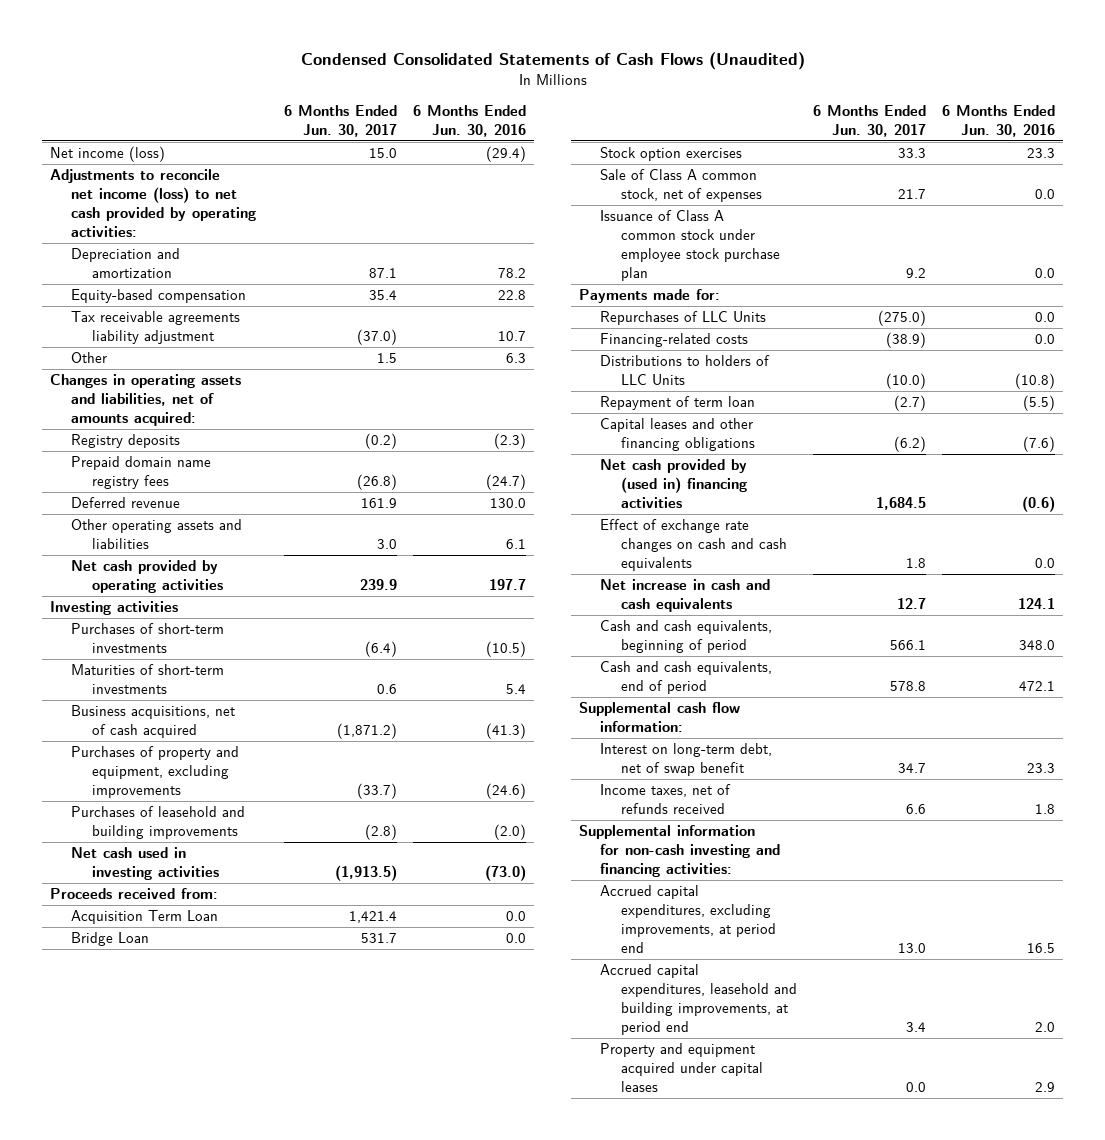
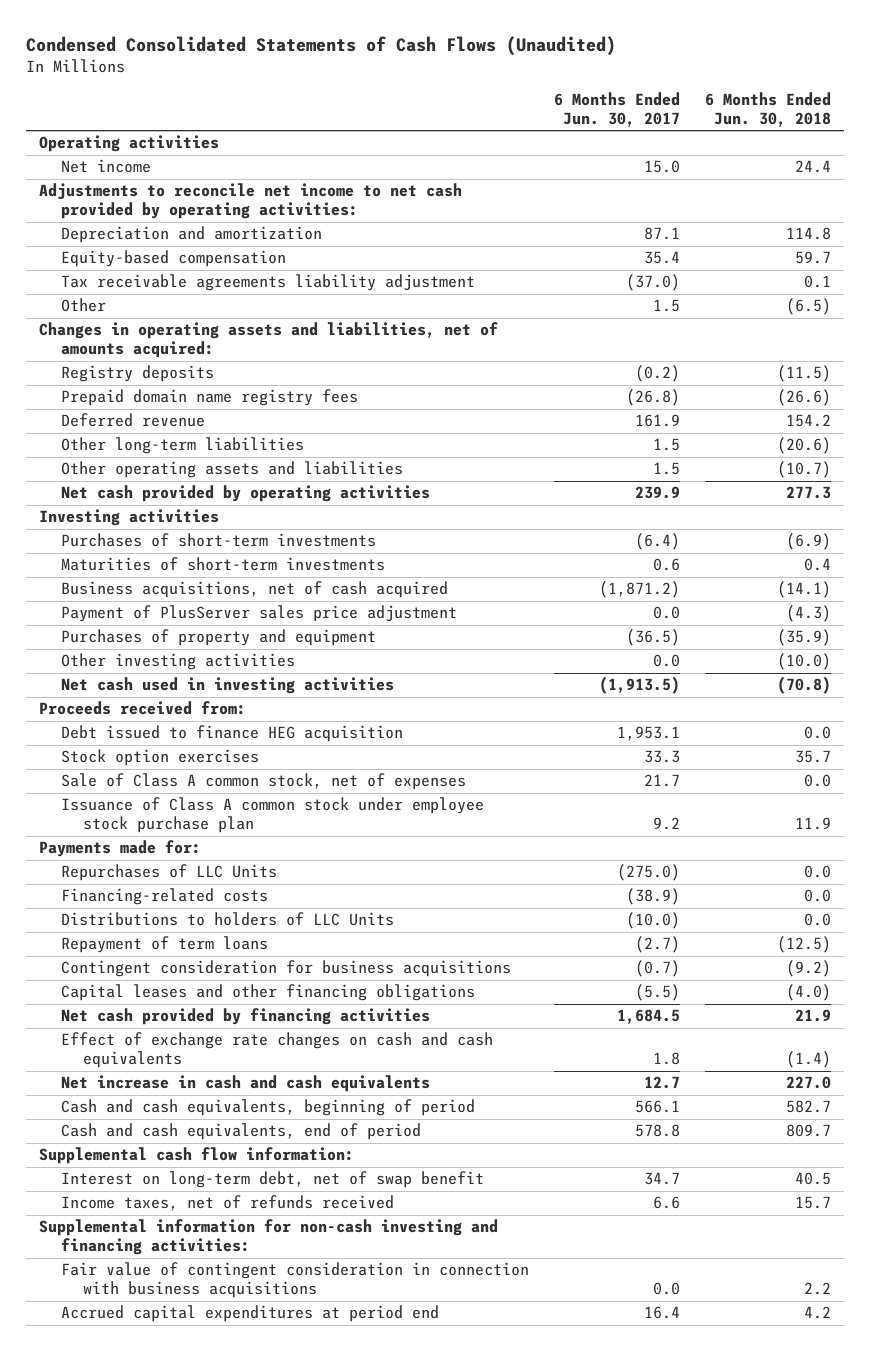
- | 6 Months Ended Jun. 30, 2017 | 6 Months Ended Jun. 30, 2016
+ | 6 Months Ended Jun. 30, 2017 | 6 Months Ended Jun. 30, 2018
- Net income (loss) | 15.0 | (29.4)
- Adjustments to reconcile net income (loss) to net cash provided by operating activities:
+ Operating activities
+ Net income | 15.0 | 24.4
+ Adjustments to reconcile net income to net cash provided by operating activities:
- Other operating assets and liabilities | 3.0 | 6.1
+ Other long-term liabilities | 1.5 | (20.6)
+ Other operating assets and liabilities | 1.5 | (10.7)
- Purchases of property and equipment, excluding improvements | (33.7) | (24.6)
- Purchases of leasehold and building improvements | (2.8) | (2.0)
+ Payment of PlusServer sales price adjustment | 0.0 | (4.3)
+ Purchases of property and equipment | (36.5) | (35.9)
+ Other investing activities | 0.0 | (10.0)
- Acquisition Term Loan | 1,421.4 | 0.0
- Bridge Loan | 531.7 | 0.0
+ Debt issued to finance HEG acquisition | 1,953.1 | 0.0
- Repayment of term loan | (2.7) | (5.5)
- Capital leases and other financing obligations | (6.2) | (7.6)
- Net cash provided by (used in) financing activities | 1,684.5 | (0.6)
+ Repayment of term loans | (2.7) | (12.5)
+ Contingent consideration for business acquisitions | (0.7) | (9.2)
+ Capital leases and other financing obligations | (5.5) | (4.0)
+ Net cash provided by financing activities | 1,684.5 | 21.9
- Accrued capital expenditures, excluding improvements, at period end | 13.0 | 16.5
- Accrued capital expenditures, leasehold and building improvements, at period end | 3.4 | 2.0
- Property and equipment acquired under capital leases | 0.0 | 2.9
+ Fair value of contingent consideration in connection with business acquisitions | 0.0 | 2.2
+ Accrued capital expenditures at period end | 16.4 | 4.2

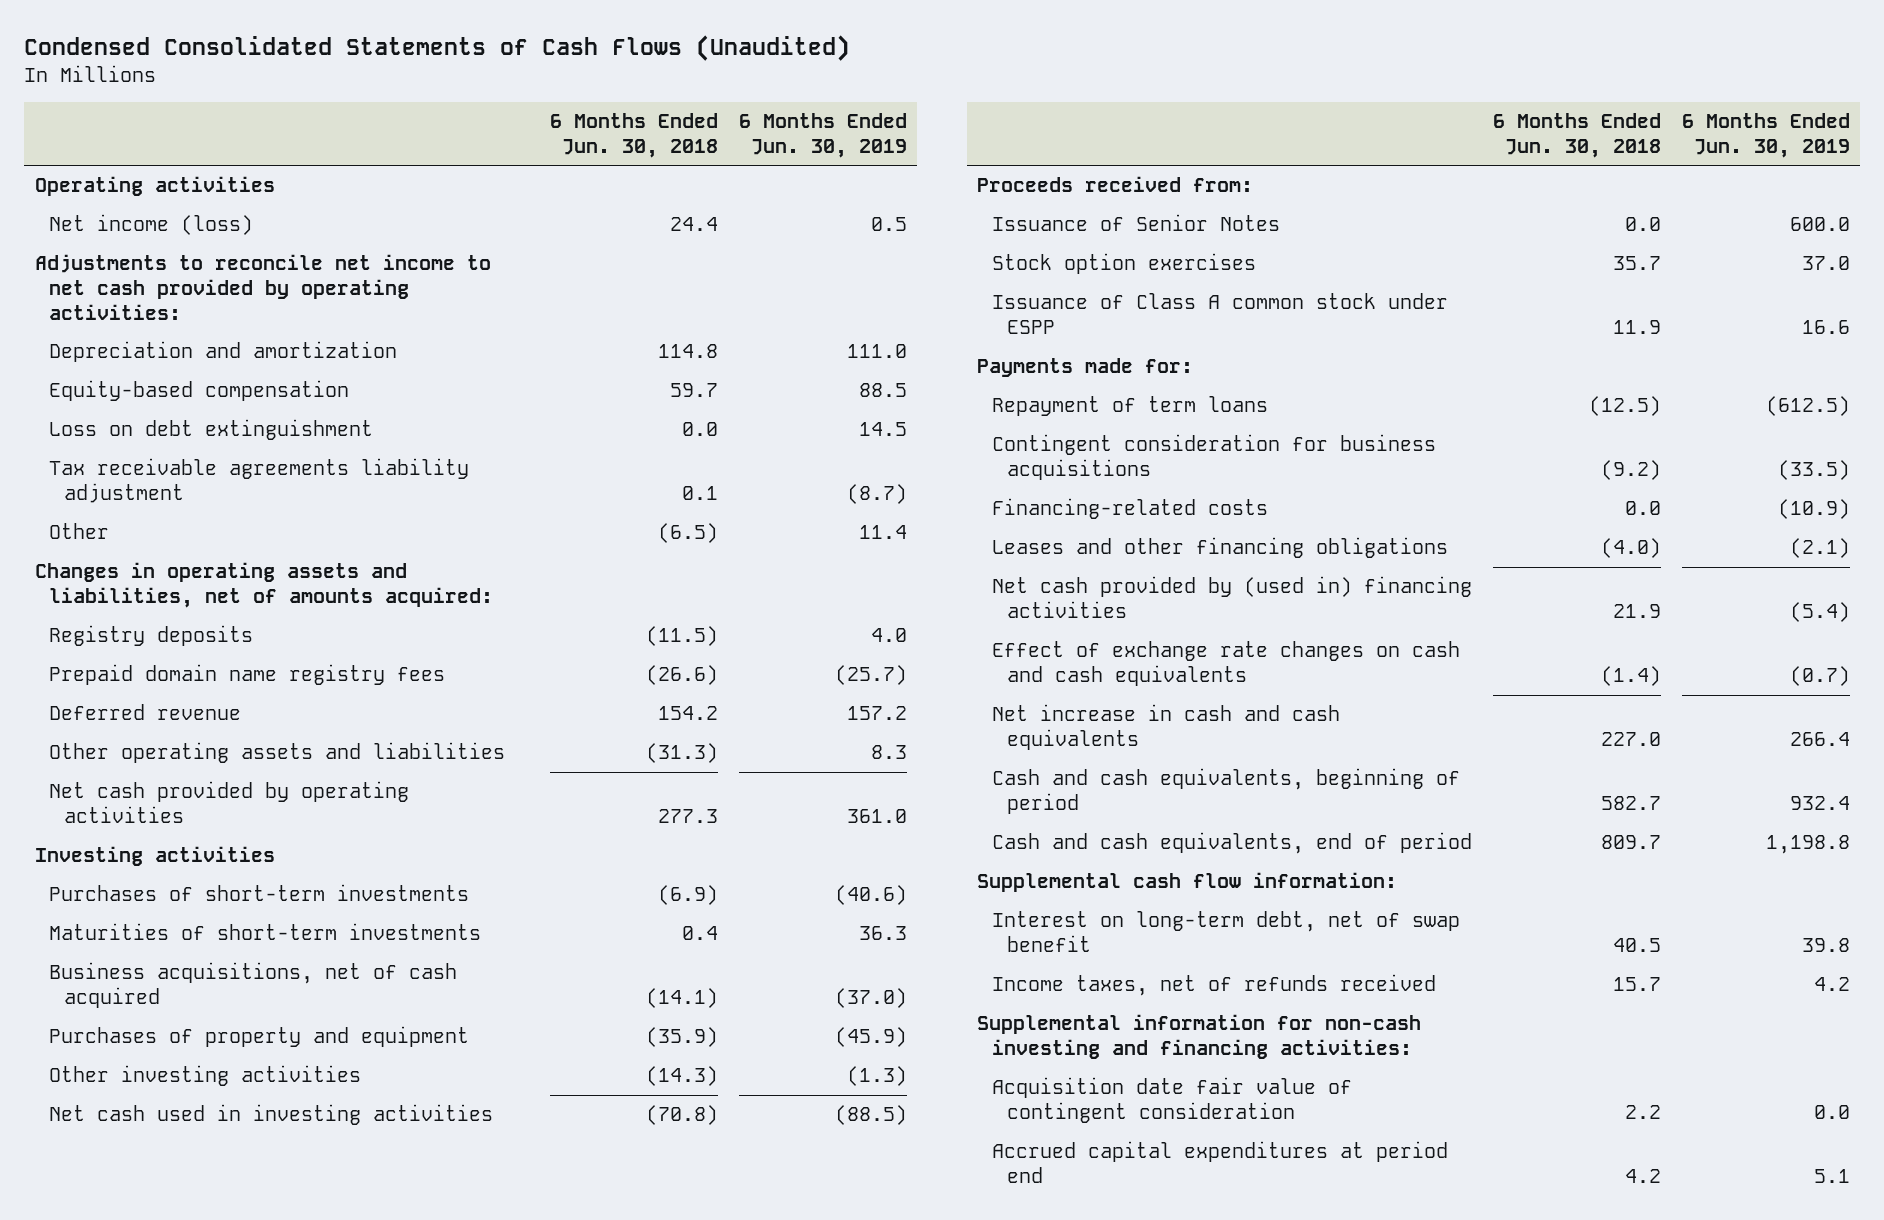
- | 6 Months Ended Jun. 30, 2017 | 6 Months Ended Jun. 30, 2018
+ | 6 Months Ended Jun. 30, 2018 | 6 Months Ended Jun. 30, 2019
- Net income | 15.0 | 24.4
+ Net income (loss) | 24.4 | 0.5
+ Loss on debt extinguishment | 0.0 | 14.5
- Other long-term liabilities | 1.5 | (20.6)
- Other operating assets and liabilities | 1.5 | (10.7)
+ Other operating assets and liabilities | (31.3) | 8.3
- Payment of PlusServer sales price adjustment | 0.0 | (4.3)
- Other investing activities | 0.0 | (10.0)
+ Other investing activities | (14.3) | (1.3)
- Debt issued to finance HEG acquisition | 1,953.1 | 0.0
+ Issuance of Senior Notes | 0.0 | 600.0
- Sale of Class A common stock, net of expenses | 21.7 | 0.0
- Issuance of Class A common stock under employee stock purchase plan | 9.2 | 11.9
+ Issuance of Class A common stock under ESPP | 11.9 | 16.6
- Repurchases of LLC Units | (275.0) | 0.0
- Distributions to holders of LLC Units | (10.0) | 0.0
- Capital leases and other financing obligations | (5.5) | (4.0)
- Net cash provided by financing activities | 1,684.5 | 21.9
moved down: Financing-related costs | 0.0 | (10.9)
+ Leases and other financing obligations | (4.0) | (2.1)
+ Net cash provided by (used in) financing activities | 21.9 | (5.4)
- Fair value of contingent consideration in connection with business acquisitions | 0.0 | 2.2
+ Acquisition date fair value of contingent consideration | 2.2 | 0.0

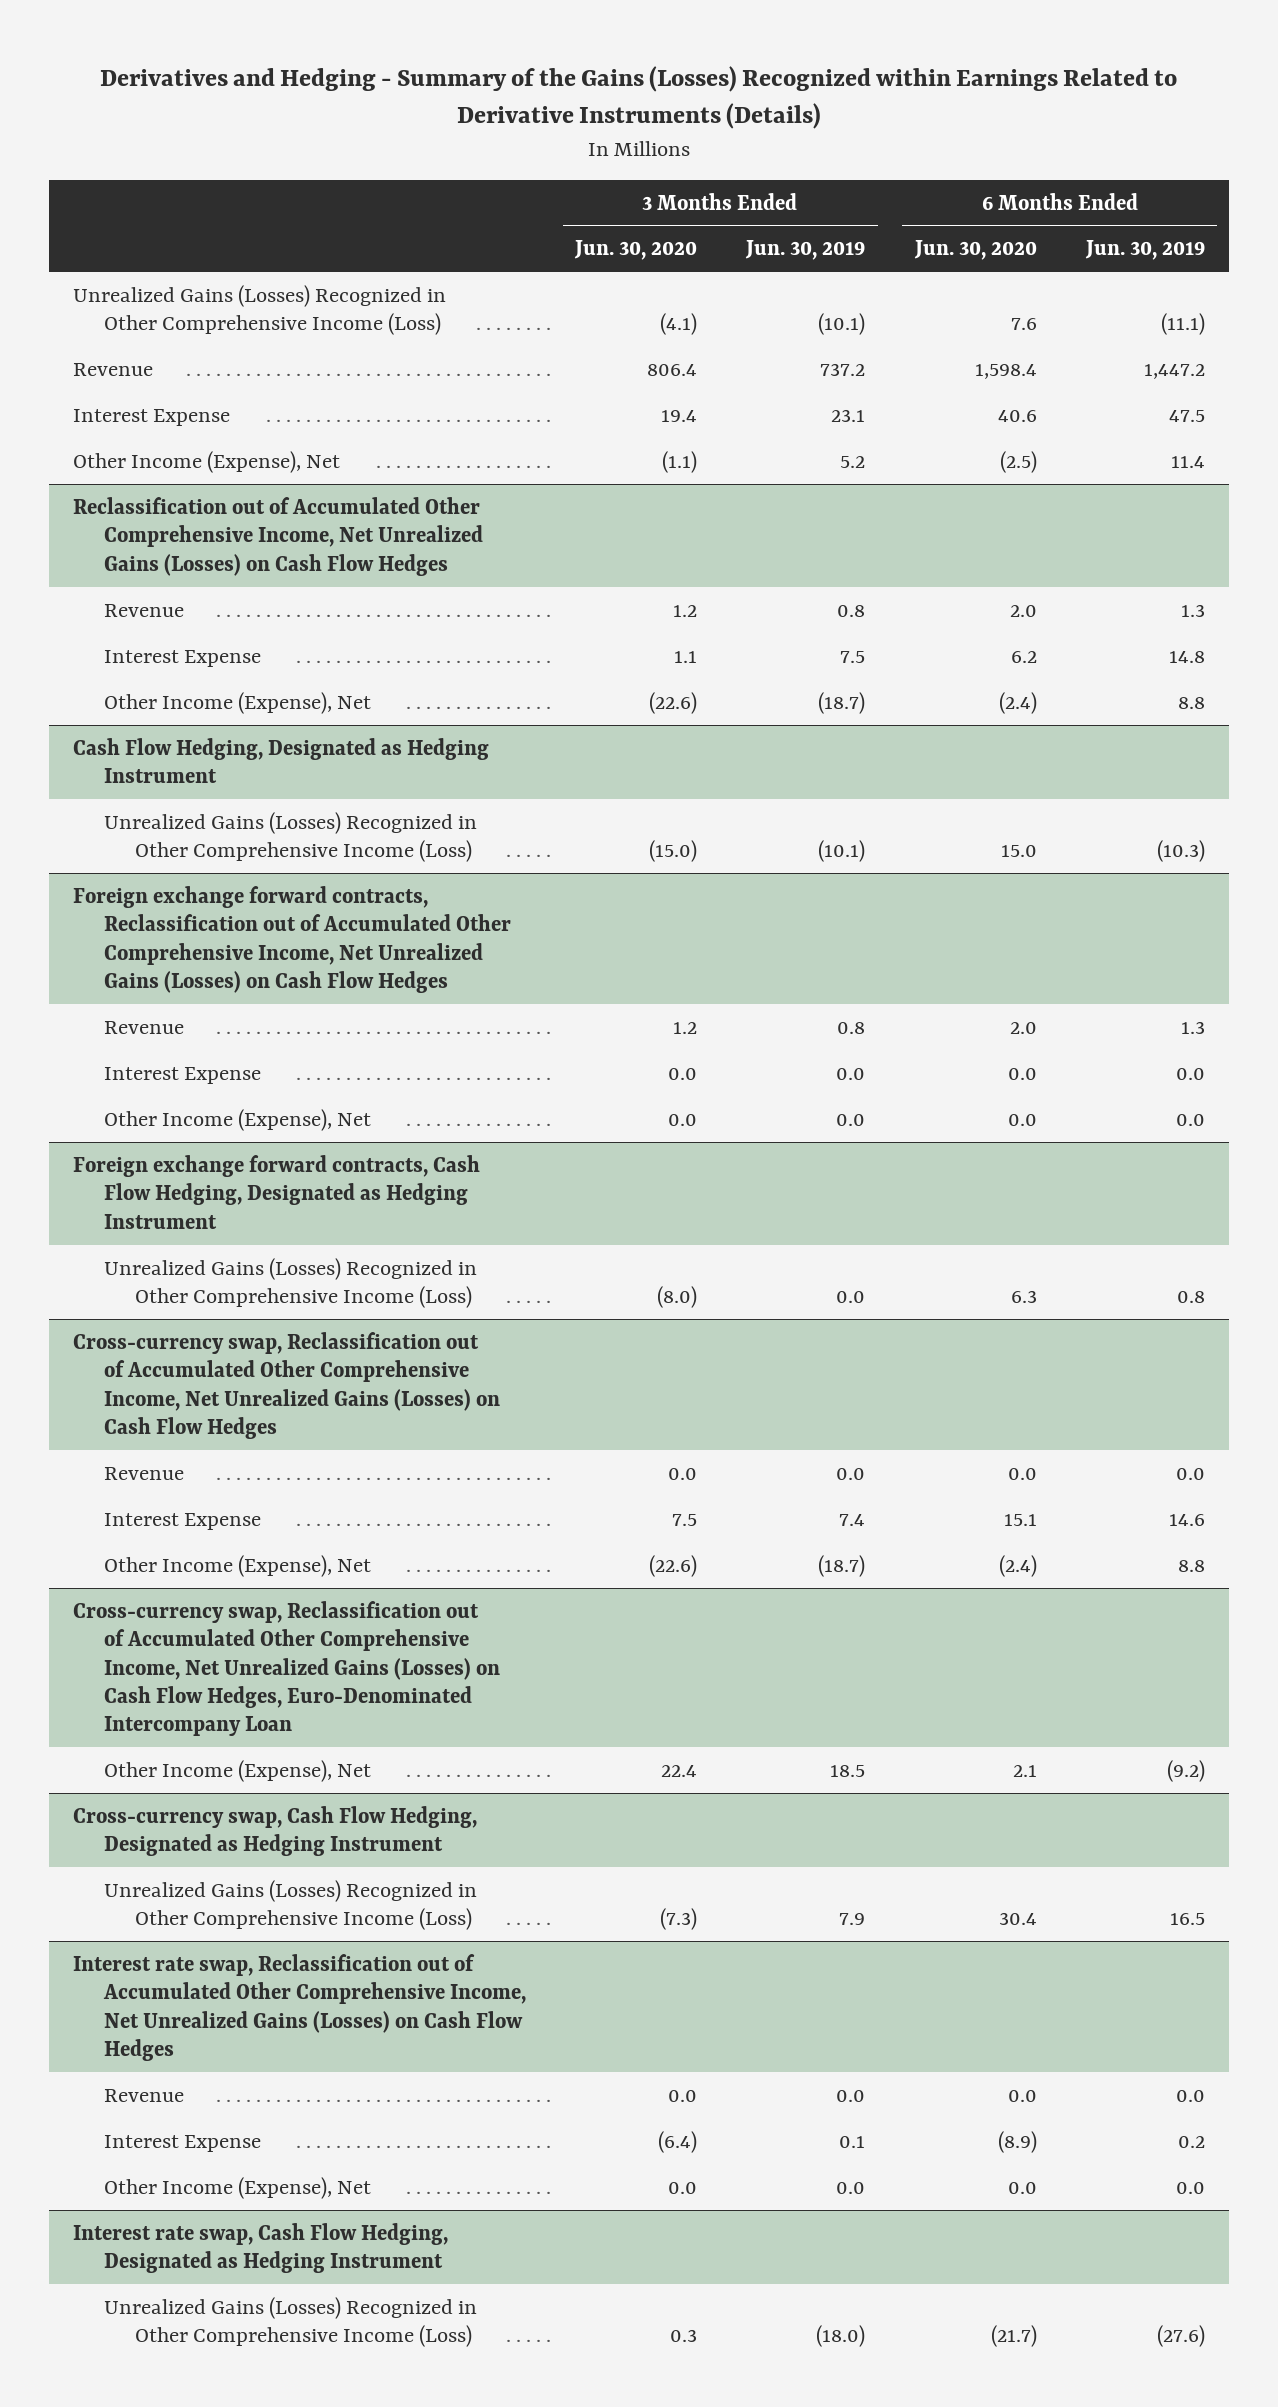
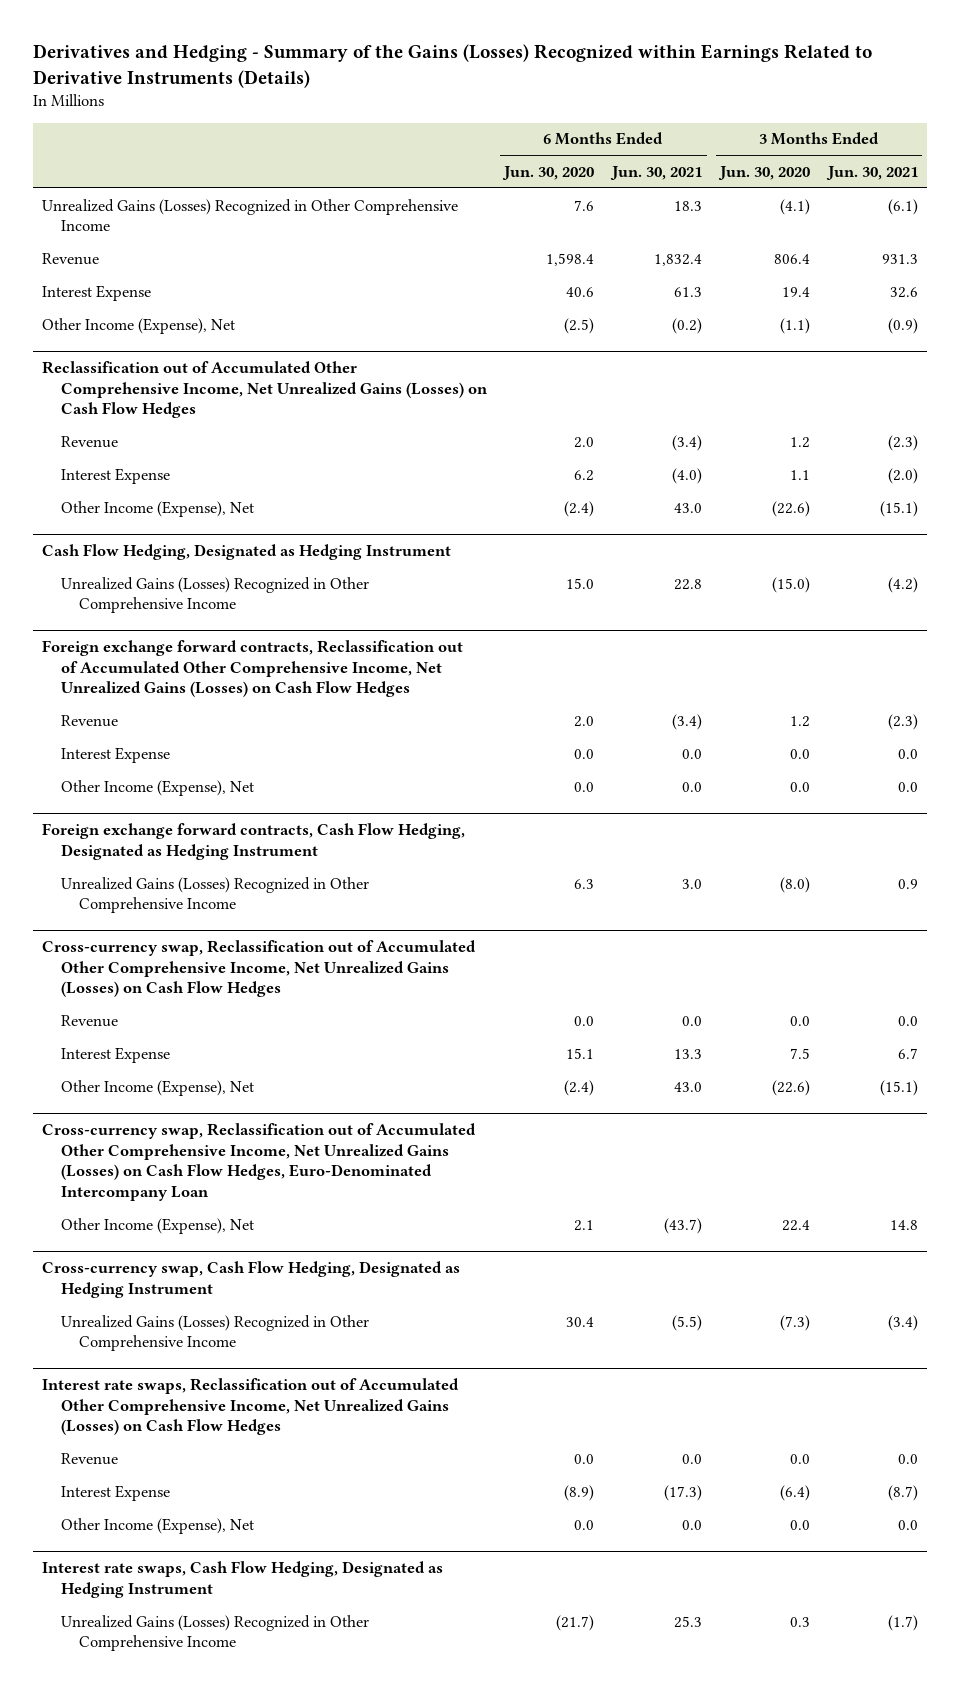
- | 3 Months Ended Jun. 30, 2020 | 3 Months Ended Jun. 30, 2019 | 6 Months Ended Jun. 30, 2020 | 6 Months Ended Jun. 30, 2019
+ | 6 Months Ended Jun. 30, 2020 | 6 Months Ended Jun. 30, 2021 | 3 Months Ended Jun. 30, 2020 | 3 Months Ended Jun. 30, 2021
- Unrealized Gains (Losses) Recognized in Other Comprehensive Income (Loss) | (4.1) | (10.1) | 7.6 | (11.1)
+ Unrealized Gains (Losses) Recognized in Other Comprehensive Income | 7.6 | 18.3 | (4.1) | (6.1)
@ Cash Flow Hedging, Designated as Hedging Instrument
- Unrealized Gains (Losses) Recognized in Other Comprehensive Income (Loss) | (15.0) | (10.1) | 15.0 | (10.3)
+ Unrealized Gains (Losses) Recognized in Other Comprehensive Income | 15.0 | 22.8 | (15.0) | (4.2)
@ Foreign exchange forward contracts, Cash Flow Hedging, Designated as Hedging Instrument
- Unrealized Gains (Losses) Recognized in Other Comprehensive Income (Loss) | (8.0) | 0.0 | 6.3 | 0.8
+ Unrealized Gains (Losses) Recognized in Other Comprehensive Income | 6.3 | 3.0 | (8.0) | 0.9
@ Cross-currency swap, Cash Flow Hedging, Designated as Hedging Instrument
- Unrealized Gains (Losses) Recognized in Other Comprehensive Income (Loss) | (7.3) | 7.9 | 30.4 | 16.5
- Interest rate swap, Reclassification out of Accumulated Other Comprehensive Income, Net Unrealized Gains (Losses) on Cash Flow Hedges
@ Cross-currency swap, Cash Flow Hedging, Designated as Hedging Instrument
+ Unrealized Gains (Losses) Recognized in Other Comprehensive Income | 30.4 | (5.5) | (7.3) | (3.4)
+ Interest rate swaps, Reclassification out of Accumulated Other Comprehensive Income, Net Unrealized Gains (Losses) on Cash Flow Hedges
- Interest rate swap, Cash Flow Hedging, Designated as Hedging Instrument
- Unrealized Gains (Losses) Recognized in Other Comprehensive Income (Loss) | 0.3 | (18.0) | (21.7) | (27.6)
+ Interest rate swaps, Cash Flow Hedging, Designated as Hedging Instrument
+ Unrealized Gains (Losses) Recognized in Other Comprehensive Income | (21.7) | 25.3 | 0.3 | (1.7)

